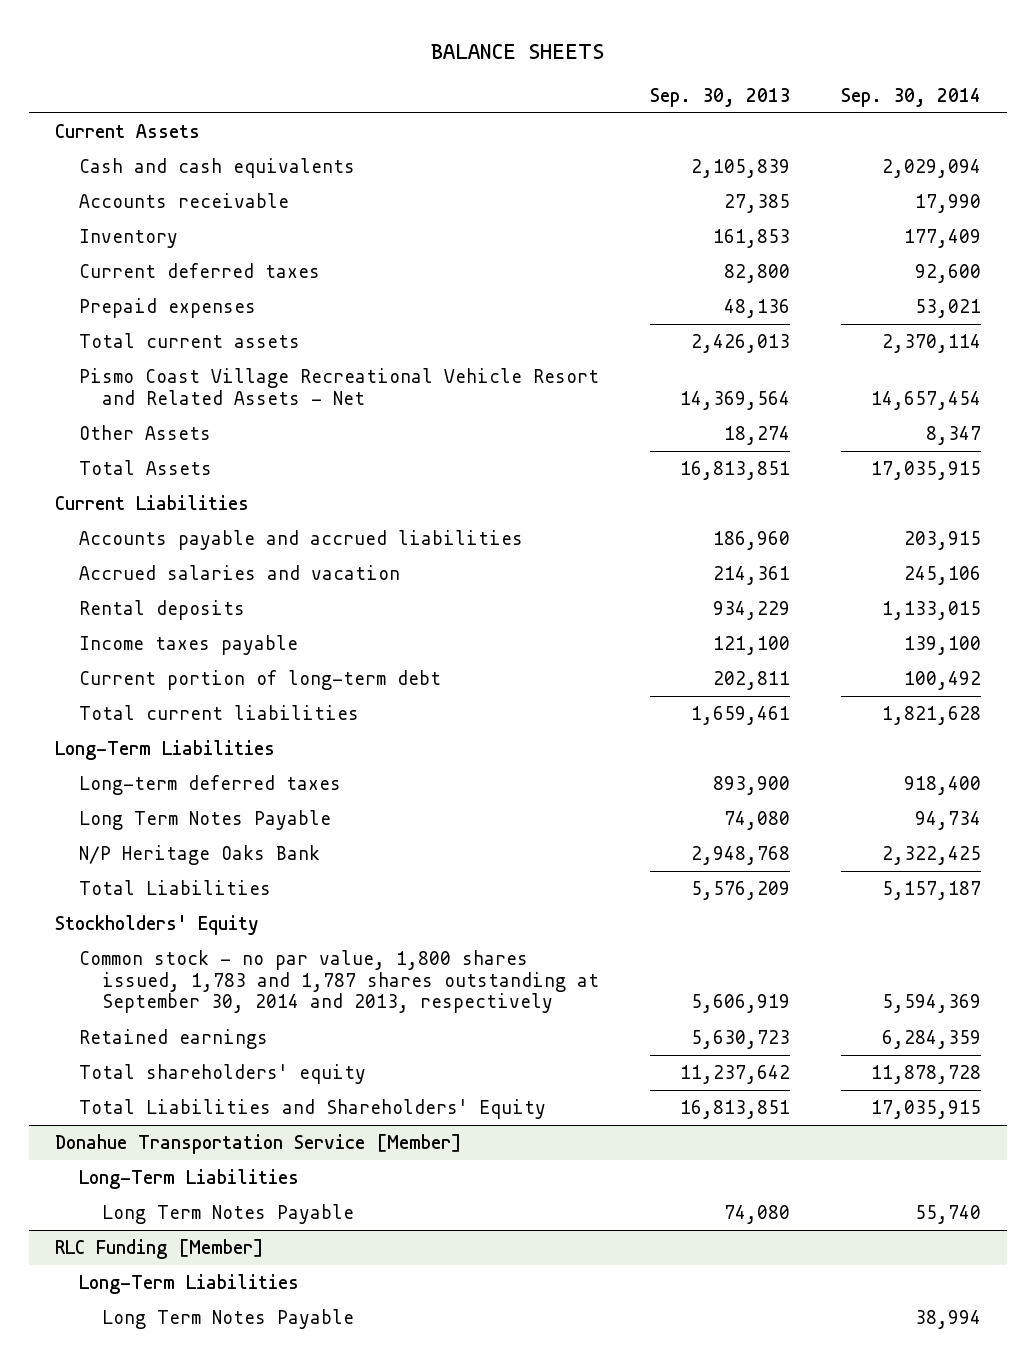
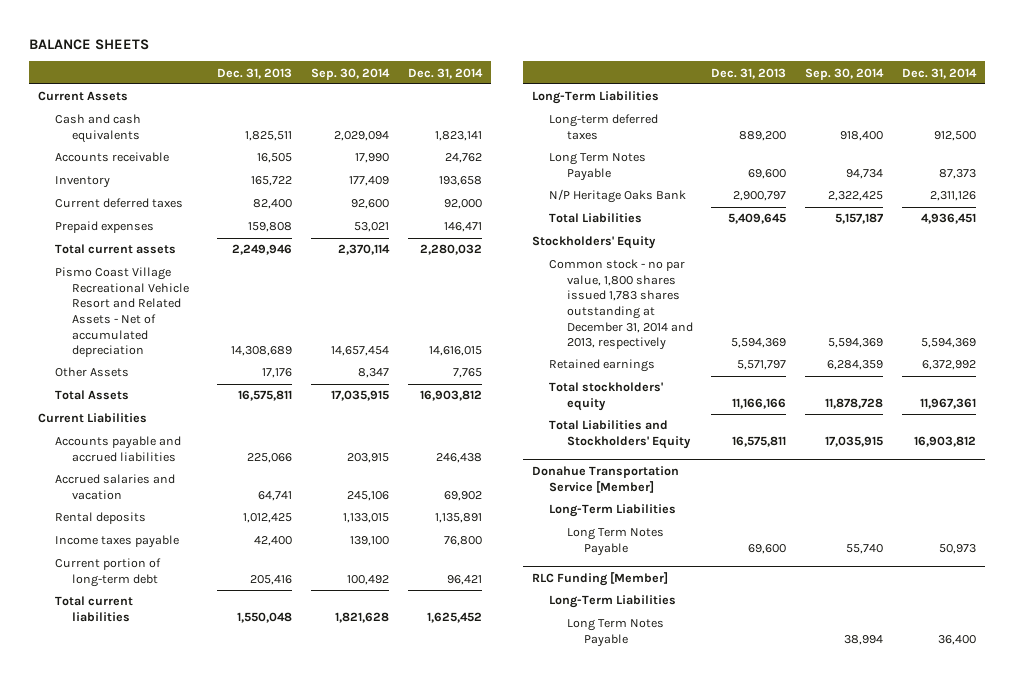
- | Sep. 30, 2013 | Sep. 30, 2014
+ | Dec. 31, 2013 | Sep. 30, 2014 | Dec. 31, 2014
- Pismo Coast Village Recreational Vehicle Resort and Related Assets - Net | 14,369,564 | 14,657,454
+ Pismo Coast Village Recreational Vehicle Resort and Related Assets - Net of accumulated depreciation | 14,308,689 | 14,657,454 | 14,616,015
- Common stock - no par value, 1,800 shares issued, 1,783 and 1,787 shares outstanding at September 30, 2014 and 2013, respectively | 5,606,919 | 5,594,369
+ Common stock - no par value, 1,800 shares issued 1,783 shares outstanding at December 31, 2014 and 2013, respectively | 5,594,369 | 5,594,369 | 5,594,369
- Total shareholders' equity | 11,237,642 | 11,878,728
- Total Liabilities and Shareholders' Equity | 16,813,851 | 17,035,915
+ Total stockholders' equity | 11,166,166 | 11,878,728 | 11,967,361
+ Total Liabilities and Stockholders' Equity | 16,575,811 | 17,035,915 | 16,903,812

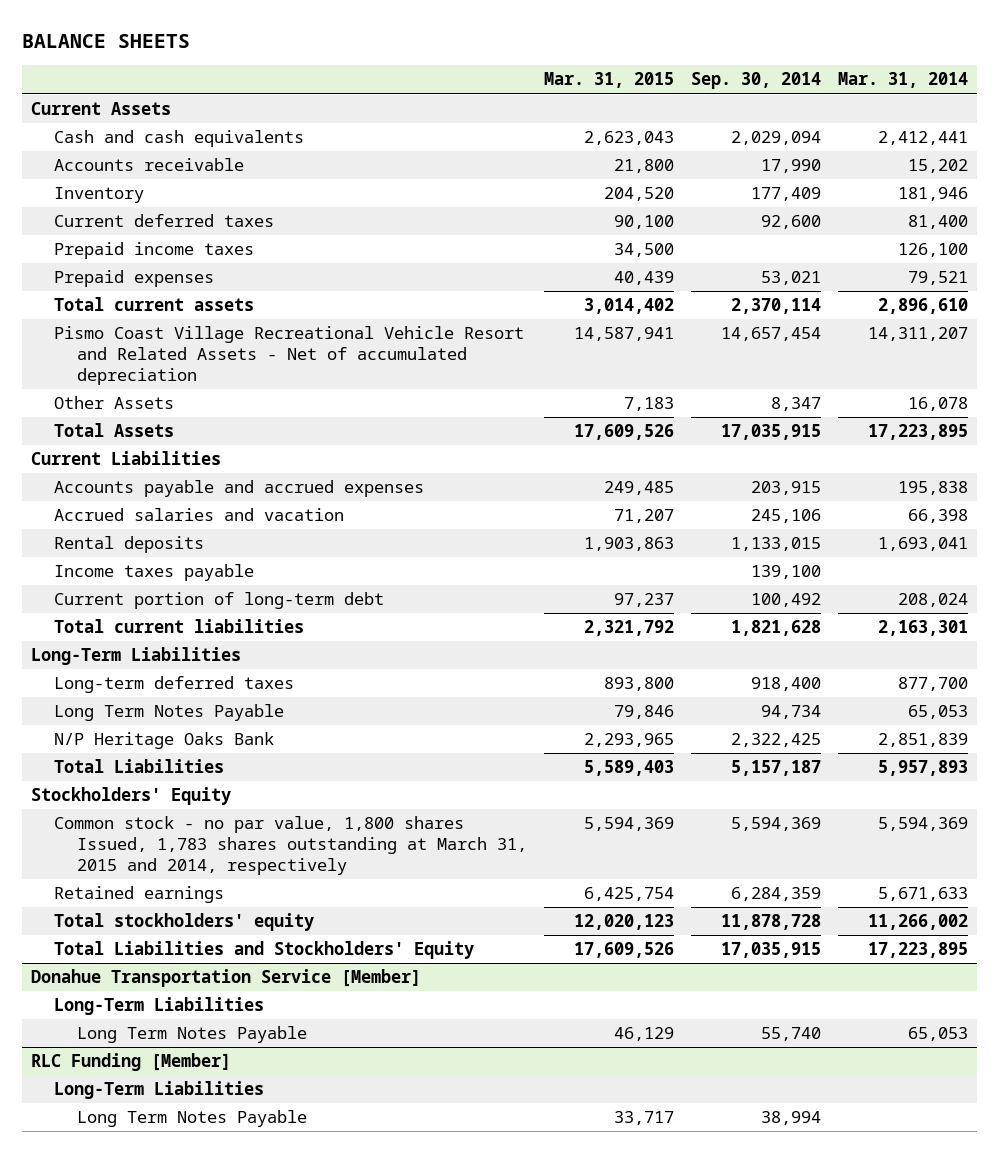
- | Dec. 31, 2013 | Sep. 30, 2014 | Dec. 31, 2014
+ | Mar. 31, 2015 | Sep. 30, 2014 | Mar. 31, 2014
+ Prepaid income taxes | 34,500 | | 126,100
- Accounts payable and accrued liabilities | 225,066 | 203,915 | 246,438
+ Accounts payable and accrued expenses | 249,485 | 203,915 | 195,838
- Common stock - no par value, 1,800 shares issued 1,783 shares outstanding at December 31, 2014 and 2013, respectively | 5,594,369 | 5,594,369 | 5,594,369
+ Common stock - no par value, 1,800 shares Issued, 1,783 shares outstanding at March 31, 2015 and 2014, respectively | 5,594,369 | 5,594,369 | 5,594,369

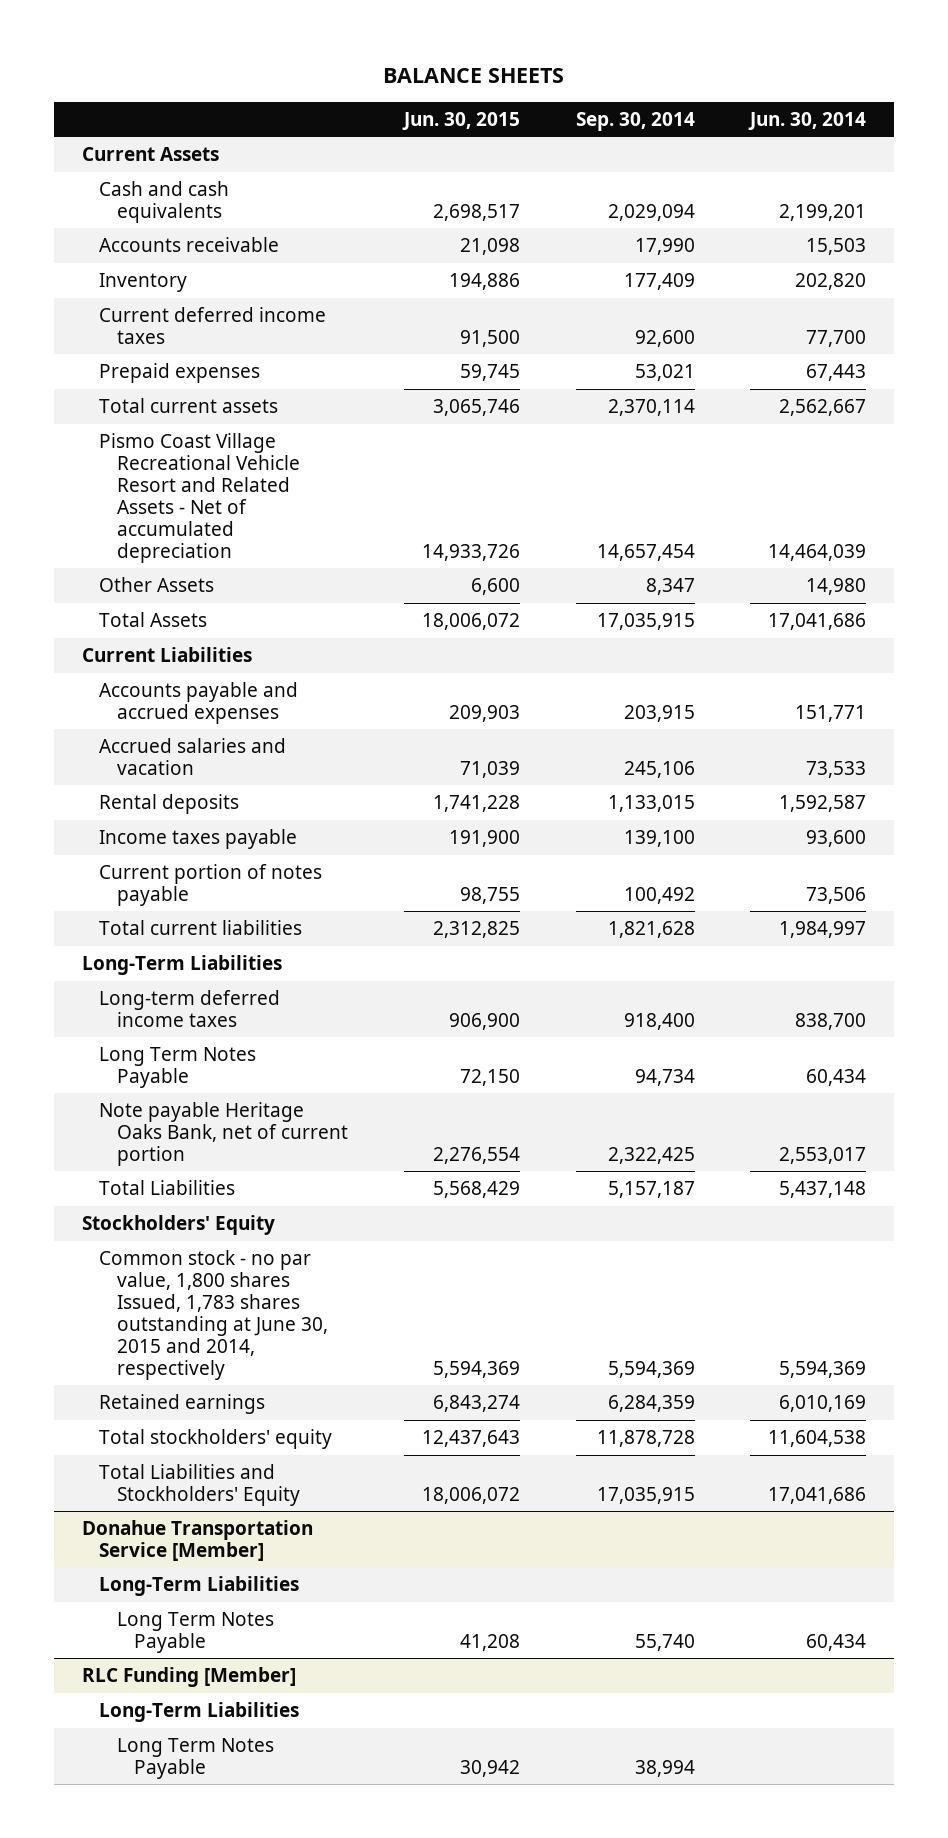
- | Mar. 31, 2015 | Sep. 30, 2014 | Mar. 31, 2014
+ | Jun. 30, 2015 | Sep. 30, 2014 | Jun. 30, 2014
- Current deferred taxes | 90,100 | 92,600 | 81,400
- Prepaid income taxes | 34,500 | | 126,100
+ Current deferred income taxes | 91,500 | 92,600 | 77,700
- Current portion of long-term debt | 97,237 | 100,492 | 208,024
+ Current portion of notes payable | 98,755 | 100,492 | 73,506
- Long-term deferred taxes | 893,800 | 918,400 | 877,700
+ Long-term deferred income taxes | 906,900 | 918,400 | 838,700
- N/P Heritage Oaks Bank | 2,293,965 | 2,322,425 | 2,851,839
+ Note payable Heritage Oaks Bank, net of current portion | 2,276,554 | 2,322,425 | 2,553,017
- Common stock - no par value, 1,800 shares Issued, 1,783 shares outstanding at March 31, 2015 and 2014, respectively | 5,594,369 | 5,594,369 | 5,594,369
+ Common stock - no par value, 1,800 shares Issued, 1,783 shares outstanding at June 30, 2015 and 2014, respectively | 5,594,369 | 5,594,369 | 5,594,369

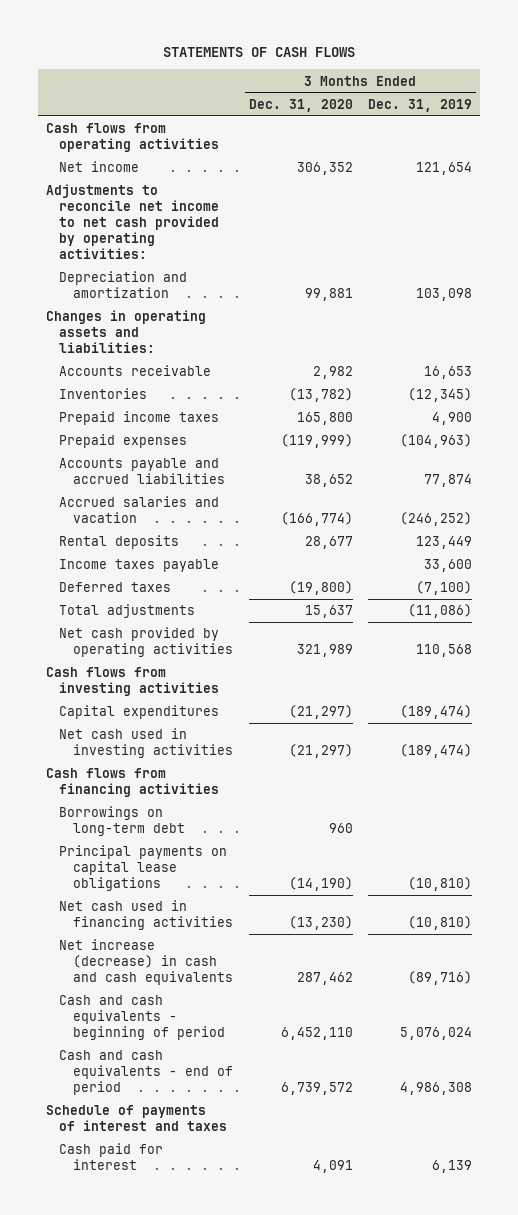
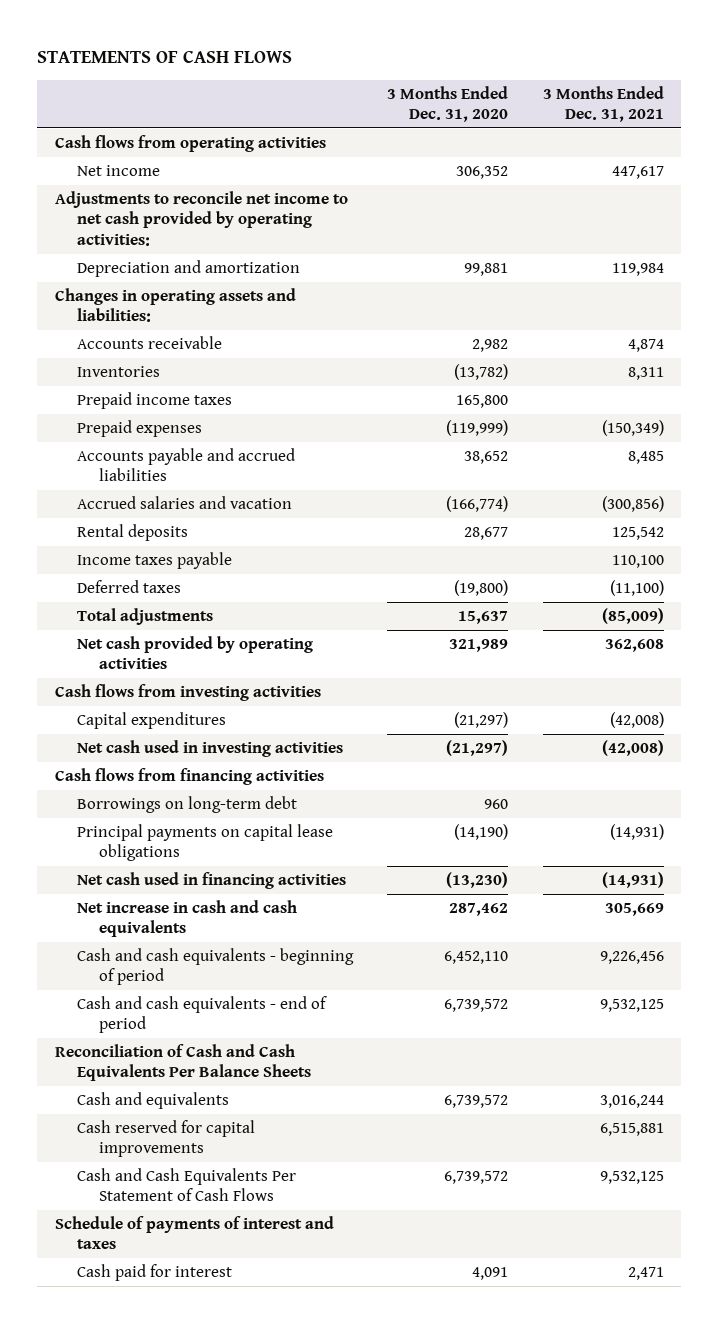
- | 3 Months Ended Dec. 31, 2020 | 3 Months Ended Dec. 31, 2019
+ | 3 Months Ended Dec. 31, 2020 | 3 Months Ended Dec. 31, 2021
- Net increase (decrease) in cash and cash equivalents | 287,462 | (89,716)
+ Net increase in cash and cash equivalents | 287,462 | 305,669
+ Reconciliation of Cash and Cash Equivalents Per Balance Sheets
+ Cash and equivalents | 6,739,572 | 3,016,244
+ Cash reserved for capital improvements | | 6,515,881
+ Cash and Cash Equivalents Per Statement of Cash Flows | 6,739,572 | 9,532,125

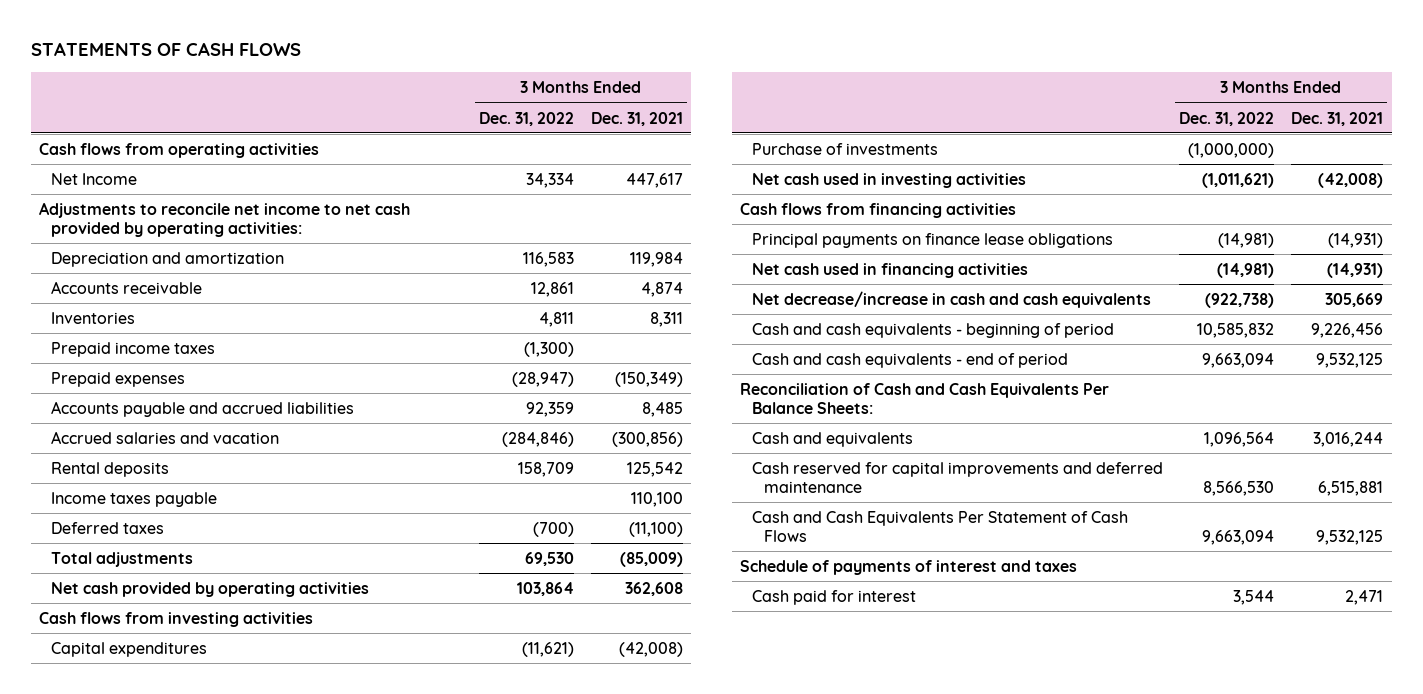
- | 3 Months Ended Dec. 31, 2020 | 3 Months Ended Dec. 31, 2021
+ | 3 Months Ended Dec. 31, 2022 | 3 Months Ended Dec. 31, 2021
- Net income | 306,352 | 447,617
+ Net Income | 34,334 | 447,617
- Changes in operating assets and liabilities:
+ Purchase of investments | (1,000,000) |
- Borrowings on long-term debt | 960 |
- Principal payments on capital lease obligations | (14,190) | (14,931)
+ Principal payments on finance lease obligations | (14,981) | (14,931)
- Net increase in cash and cash equivalents | 287,462 | 305,669
+ Net decrease/increase in cash and cash equivalents | (922,738) | 305,669
- Reconciliation of Cash and Cash Equivalents Per Balance Sheets
+ Reconciliation of Cash and Cash Equivalents Per Balance Sheets:
- Cash reserved for capital improvements | | 6,515,881
+ Cash reserved for capital improvements and deferred maintenance | 8,566,530 | 6,515,881

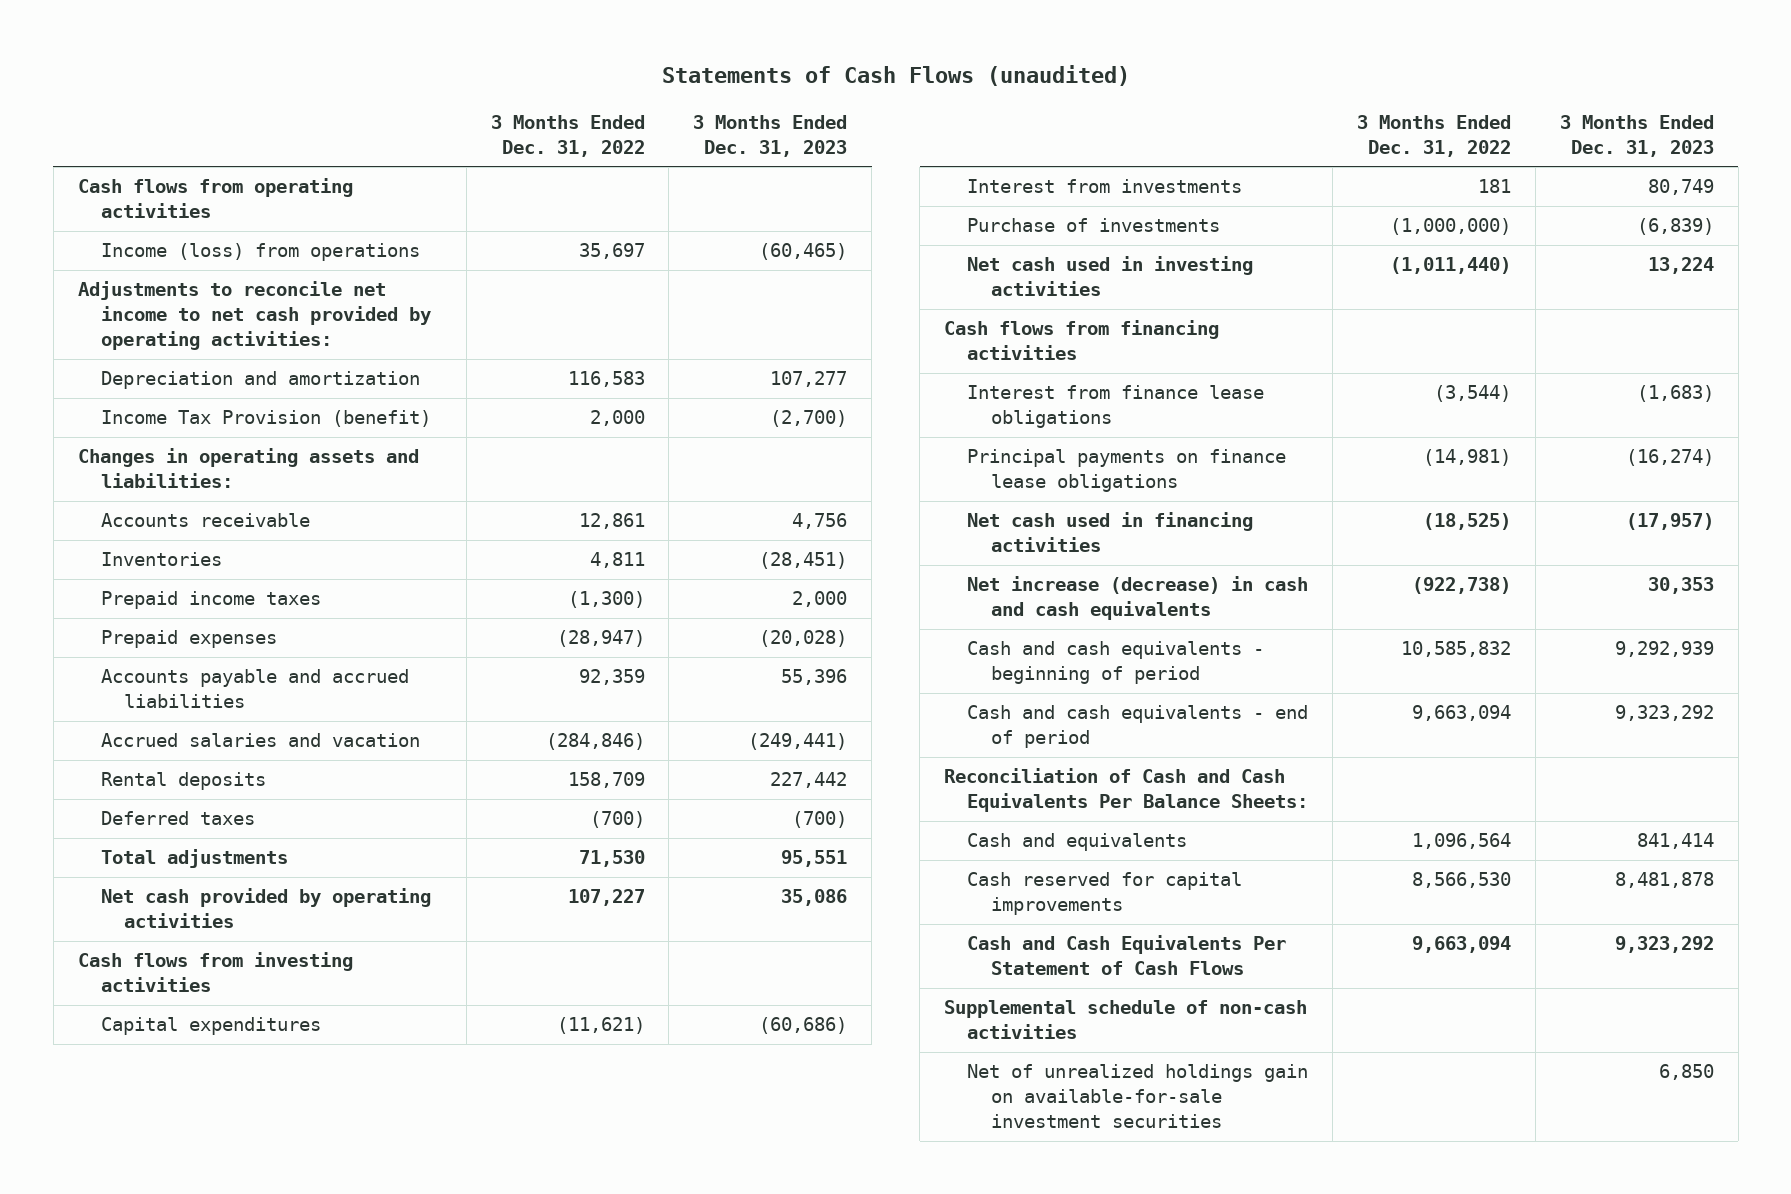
- STATEMENTS OF CASH FLOWS
+ Statements of Cash Flows (unaudited)
- | 3 Months Ended Dec. 31, 2022 | 3 Months Ended Dec. 31, 2021
+ | 3 Months Ended Dec. 31, 2022 | 3 Months Ended Dec. 31, 2023
- Net Income | 34,334 | 447,617
+ Income (loss) from operations | 35,697 | (60,465)
+ Income Tax Provision (benefit) | 2,000 | (2,700)
+ Changes in operating assets and liabilities:
- Income taxes payable | | 110,100
- Total adjustments | 69,530 | (85,009)
- Net cash provided by operating activities | 103,864 | 362,608
+ Total adjustments | 71,530 | 95,551
+ Net cash provided by operating activities | 107,227 | 35,086
+ Interest from investments | 181 | 80,749
- Net cash used in investing activities | (1,011,621) | (42,008)
+ Net cash used in investing activities | (1,011,440) | 13,224
+ Interest from finance lease obligations | (3,544) | (1,683)
- Net cash used in financing activities | (14,981) | (14,931)
- Net decrease/increase in cash and cash equivalents | (922,738) | 305,669
+ Net cash used in financing activities | (18,525) | (17,957)
+ Net increase (decrease) in cash and cash equivalents | (922,738) | 30,353
- Cash reserved for capital improvements and deferred maintenance | 8,566,530 | 6,515,881
+ Cash reserved for capital improvements | 8,566,530 | 8,481,878
- Schedule of payments of interest and taxes
- Cash paid for interest | 3,544 | 2,471
+ Supplemental schedule of non-cash activities
+ Net of unrealized holdings gain on available-for-sale investment securities | | 6,850

